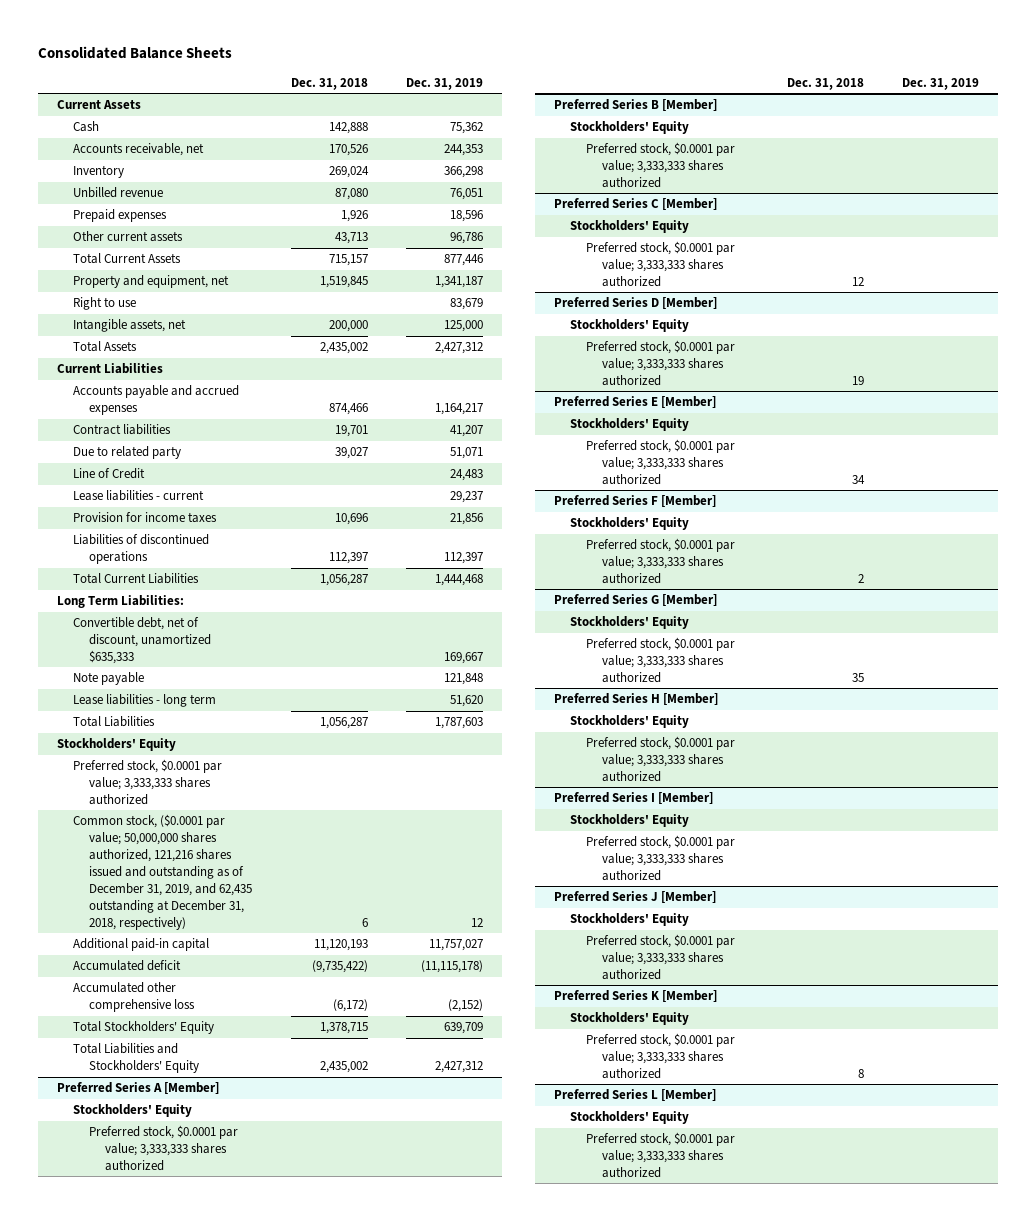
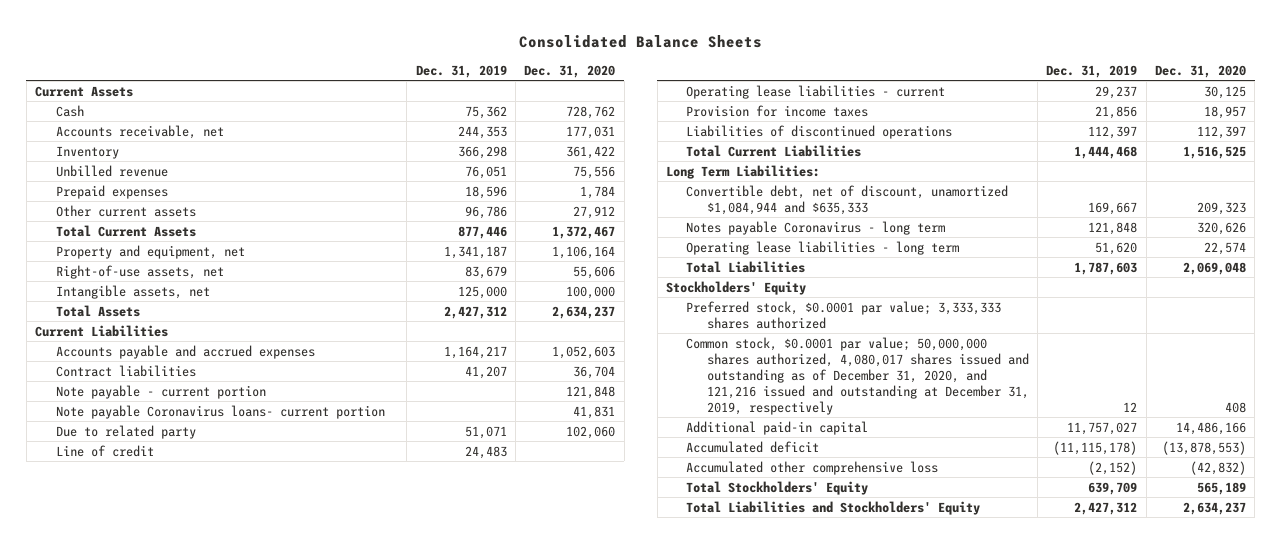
- | Dec. 31, 2018 | Dec. 31, 2019
+ | Dec. 31, 2019 | Dec. 31, 2020
- Right to use | | 83,679
+ Right-of-use assets, net | 83,679 | 55,606
+ Note payable - current portion | | 121,848
+ Note payable Coronavirus loans- current portion | | 41,831
- Line of Credit | | 24,483
- Lease liabilities - current | | 29,237
+ Line of credit | 24,483 |
+ Operating lease liabilities - current | 29,237 | 30,125
- Convertible debt, net of discount, unamortized $635,333 | | 169,667
- Note payable | | 121,848
- Lease liabilities - long term | | 51,620
+ Convertible debt, net of discount, unamortized $1,084,944 and $635,333 | 169,667 | 209,323
+ Notes payable Coronavirus - long term | 121,848 | 320,626
+ Operating lease liabilities - long term | 51,620 | 22,574
- Common stock, ($0.0001 par value; 50,000,000 shares authorized, 121,216 shares issued and outstanding as of December 31, 2019, and 62,435 outstanding at December 31, 2018, respectively) | 6 | 12
+ Common stock, $0.0001 par value; 50,000,000 shares authorized, 4,080,017 shares issued and outstanding as of December 31, 2020, and 121,216 issued and outstanding at December 31, 2019, respectively | 12 | 408
- Preferred Series A [Member]
- Stockholders' Equity
- Preferred stock, $0.0001 par value; 3,333,333 shares authorized
- Preferred Series B [Member]
- Stockholders' Equity
- Preferred stock, $0.0001 par value; 3,333,333 shares authorized
- Preferred Series C [Member]
- Stockholders' Equity
- Preferred stock, $0.0001 par value; 3,333,333 shares authorized | 12 |
- Preferred Series D [Member]
- Stockholders' Equity
- Preferred stock, $0.0001 par value; 3,333,333 shares authorized | 19 |
- Preferred Series E [Member]
- Stockholders' Equity
- Preferred stock, $0.0001 par value; 3,333,333 shares authorized | 34 |
- Preferred Series F [Member]
- Stockholders' Equity
- Preferred stock, $0.0001 par value; 3,333,333 shares authorized | 2 |
- Preferred Series G [Member]
- Stockholders' Equity
- Preferred stock, $0.0001 par value; 3,333,333 shares authorized | 35 |
- Preferred Series H [Member]
- Stockholders' Equity
- Preferred stock, $0.0001 par value; 3,333,333 shares authorized
- Preferred Series I [Member]
- Stockholders' Equity
- Preferred stock, $0.0001 par value; 3,333,333 shares authorized
- Preferred Series J [Member]
- Stockholders' Equity
- Preferred stock, $0.0001 par value; 3,333,333 shares authorized
- Preferred Series K [Member]
- Stockholders' Equity
- Preferred stock, $0.0001 par value; 3,333,333 shares authorized | 8 |
- Preferred Series L [Member]
- Stockholders' Equity
- Preferred stock, $0.0001 par value; 3,333,333 shares authorized

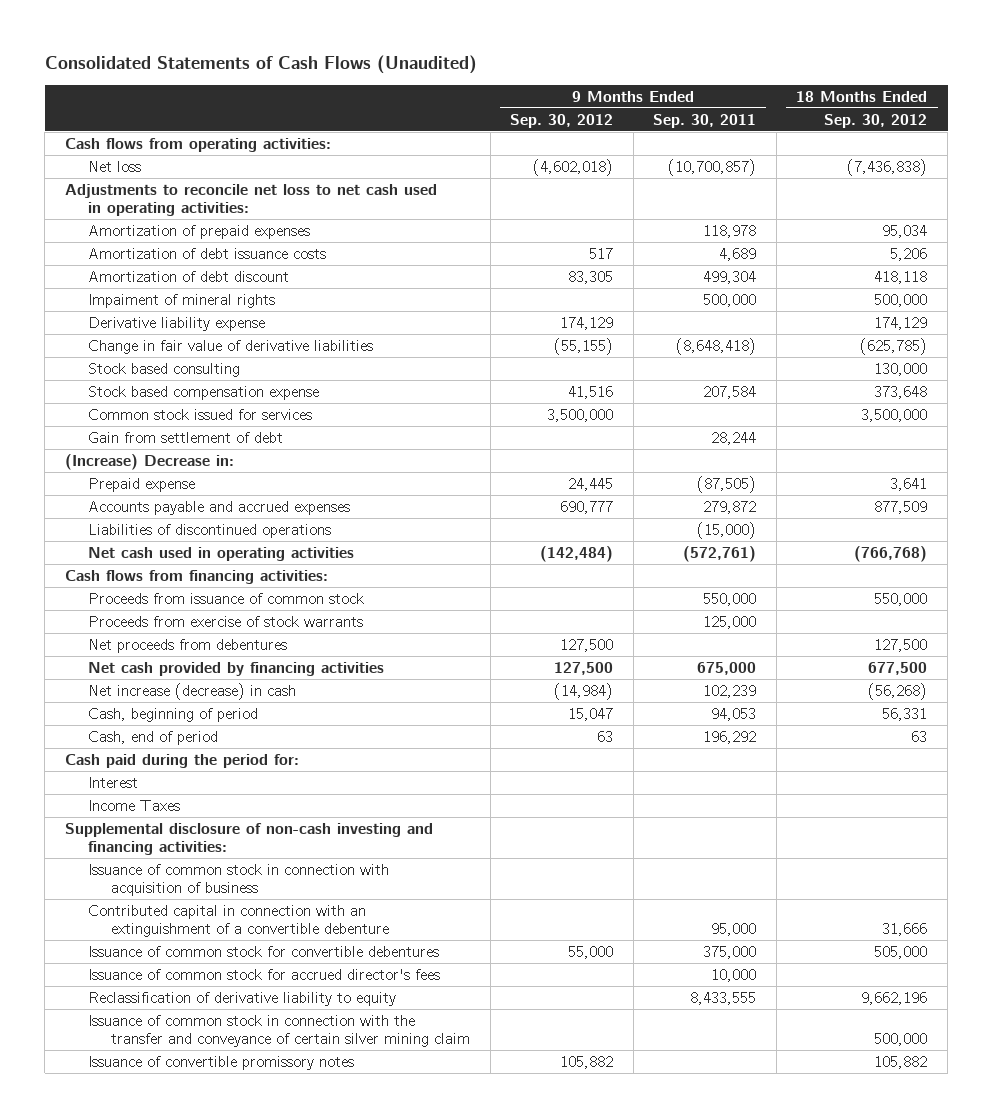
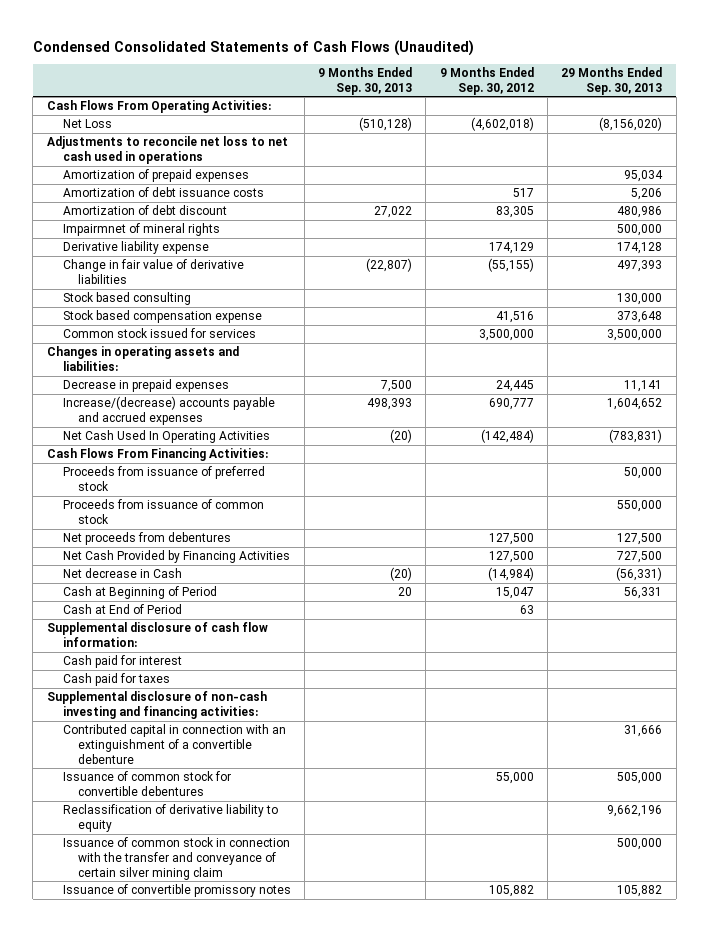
- Consolidated Statements of Cash Flows (Unaudited)
+ Condensed Consolidated Statements of Cash Flows (Unaudited)
- | 9 Months Ended Sep. 30, 2012 | 9 Months Ended Sep. 30, 2011 | 18 Months Ended Sep. 30, 2012
+ | 9 Months Ended Sep. 30, 2013 | 9 Months Ended Sep. 30, 2012 | 29 Months Ended Sep. 30, 2013
- Cash flows from operating activities:
- Net loss | (4,602,018) | (10,700,857) | (7,436,838)
- Adjustments to reconcile net loss to net cash used in operating activities:
+ Cash Flows From Operating Activities:
+ Net Loss | (510,128) | (4,602,018) | (8,156,020)
+ Adjustments to reconcile net loss to net cash used in operations
- Impaiment of mineral rights | | 500,000 | 500,000
+ Impairmnet of mineral rights | | | 500,000
- Gain from settlement of debt | | 28,244 |
- (Increase) Decrease in:
- Prepaid expense | 24,445 | (87,505) | 3,641
- Accounts payable and accrued expenses | 690,777 | 279,872 | 877,509
- Liabilities of discontinued operations | | (15,000) |
- Net cash used in operating activities | (142,484) | (572,761) | (766,768)
- Cash flows from financing activities:
+ Changes in operating assets and liabilities:
+ Decrease in prepaid expenses | 7,500 | 24,445 | 11,141
+ Increase/(decrease) accounts payable and accrued expenses | 498,393 | 690,777 | 1,604,652
+ Net Cash Used In Operating Activities | (20) | (142,484) | (783,831)
+ Cash Flows From Financing Activities:
+ Proceeds from issuance of preferred stock | | | 50,000
- Proceeds from exercise of stock warrants | | 125,000 |
- Net cash provided by financing activities | 127,500 | 675,000 | 677,500
- Net increase (decrease) in cash | (14,984) | 102,239 | (56,268)
- Cash, beginning of period | 15,047 | 94,053 | 56,331
- Cash, end of period | 63 | 196,292 | 63
- Cash paid during the period for:
- Interest
- Income Taxes
+ Net Cash Provided by Financing Activities | | 127,500 | 727,500
+ Net decrease in Cash | (20) | (14,984) | (56,331)
+ Cash at Beginning of Period | 20 | 15,047 | 56,331
+ Cash at End of Period | | 63 |
+ Supplemental disclosure of cash flow information:
+ Cash paid for interest
+ Cash paid for taxes
- Issuance of common stock in connection with acquisition of business
- Issuance of common stock for accrued director's fees | | 10,000 |

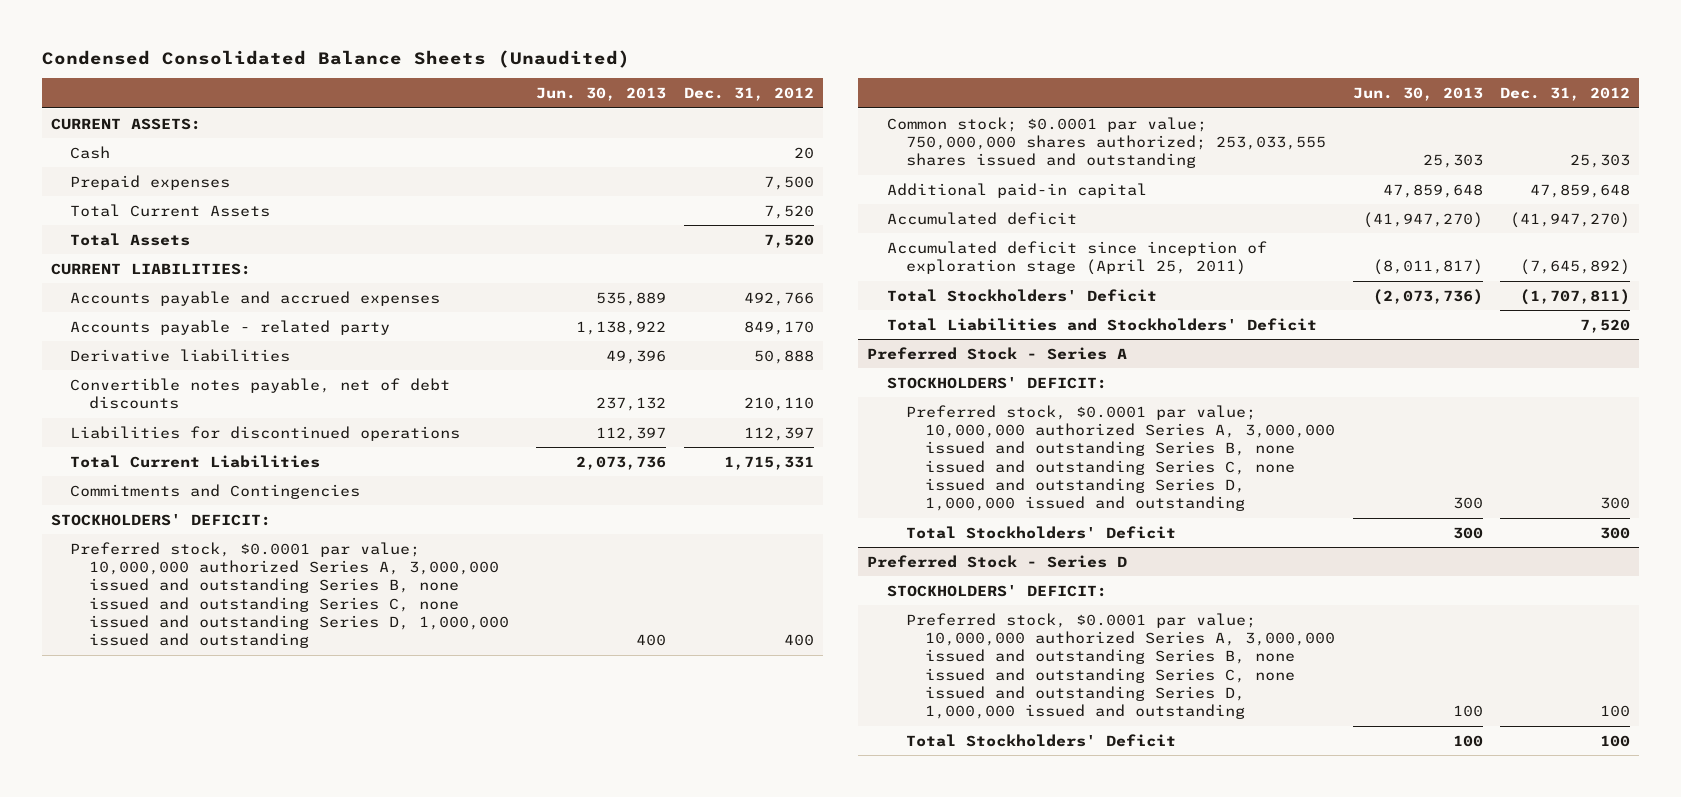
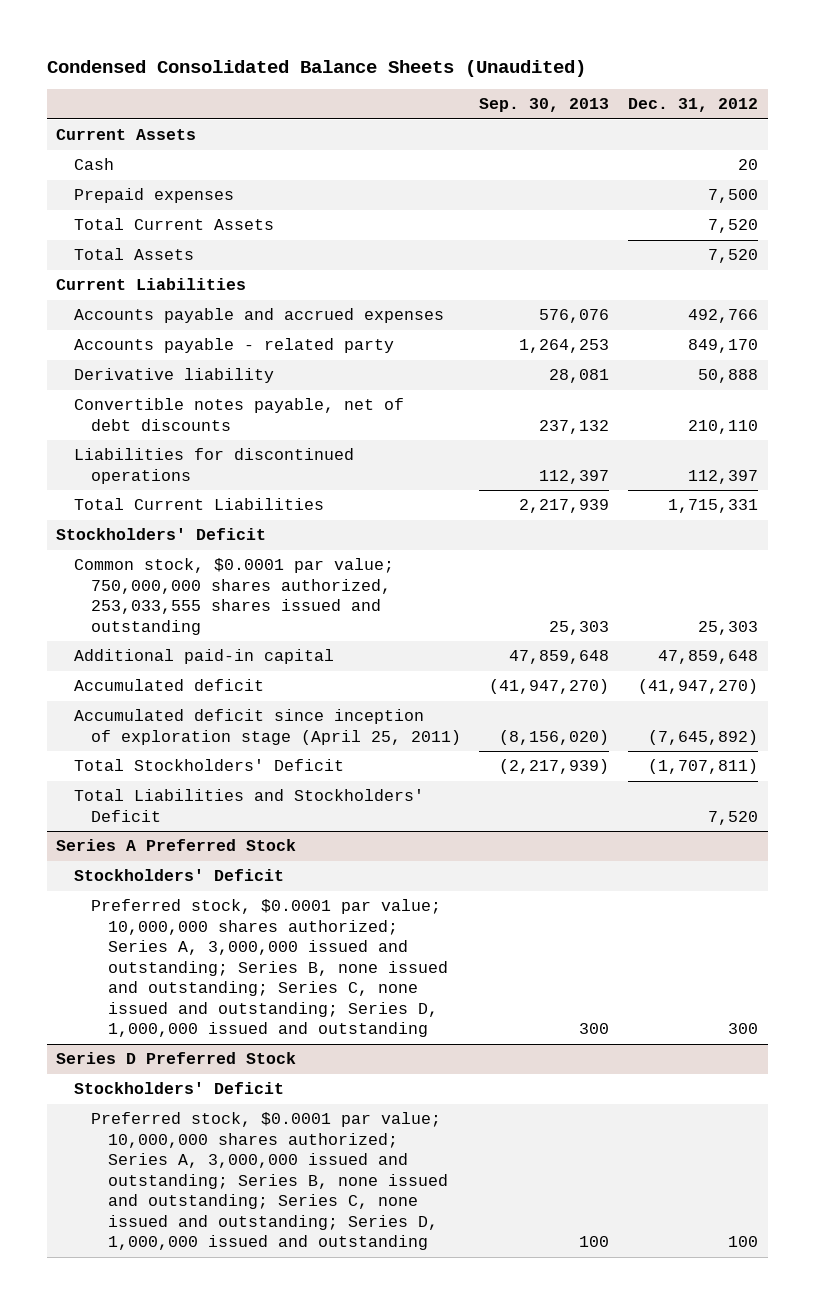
- | Jun. 30, 2013 | Dec. 31, 2012
+ | Sep. 30, 2013 | Dec. 31, 2012
- CURRENT ASSETS:
+ Current Assets
- CURRENT LIABILITIES:
+ Current Liabilities
- Derivative liabilities | 49,396 | 50,888
+ Derivative liability | 28,081 | 50,888
- Commitments and Contingencies
- STOCKHOLDERS' DEFICIT:
- Preferred stock, $0.0001 par value; 10,000,000 authorized Series A, 3,000,000 issued and outstanding Series B, none issued and outstanding Series C, none issued and outstanding Series D, 1,000,000 issued and outstanding | 400 | 400
- Common stock; $0.0001 par value; 750,000,000 shares authorized; 253,033,555 shares issued and outstanding | 25,303 | 25,303
+ Stockholders' Deficit
+ Common stock, $0.0001 par value; 750,000,000 shares authorized, 253,033,555 shares issued and outstanding | 25,303 | 25,303
- Preferred Stock - Series A
- STOCKHOLDERS' DEFICIT:
- Preferred stock, $0.0001 par value; 10,000,000 authorized Series A, 3,000,000 issued and outstanding Series B, none issued and outstanding Series C, none issued and outstanding Series D, 1,000,000 issued and outstanding | 300 | 300
- Total Stockholders' Deficit | 300 | 300
- Preferred Stock - Series D
- STOCKHOLDERS' DEFICIT:
- Preferred stock, $0.0001 par value; 10,000,000 authorized Series A, 3,000,000 issued and outstanding Series B, none issued and outstanding Series C, none issued and outstanding Series D, 1,000,000 issued and outstanding | 100 | 100
- Total Stockholders' Deficit | 100 | 100
+ Series A Preferred Stock
+ Stockholders' Deficit
+ Preferred stock, $0.0001 par value; 10,000,000 shares authorized; Series A, 3,000,000 issued and outstanding; Series B, none issued and outstanding; Series C, none issued and outstanding; Series D, 1,000,000 issued and outstanding | 300 | 300
+ Series D Preferred Stock
+ Stockholders' Deficit
+ Preferred stock, $0.0001 par value; 10,000,000 shares authorized; Series A, 3,000,000 issued and outstanding; Series B, none issued and outstanding; Series C, none issued and outstanding; Series D, 1,000,000 issued and outstanding | 100 | 100

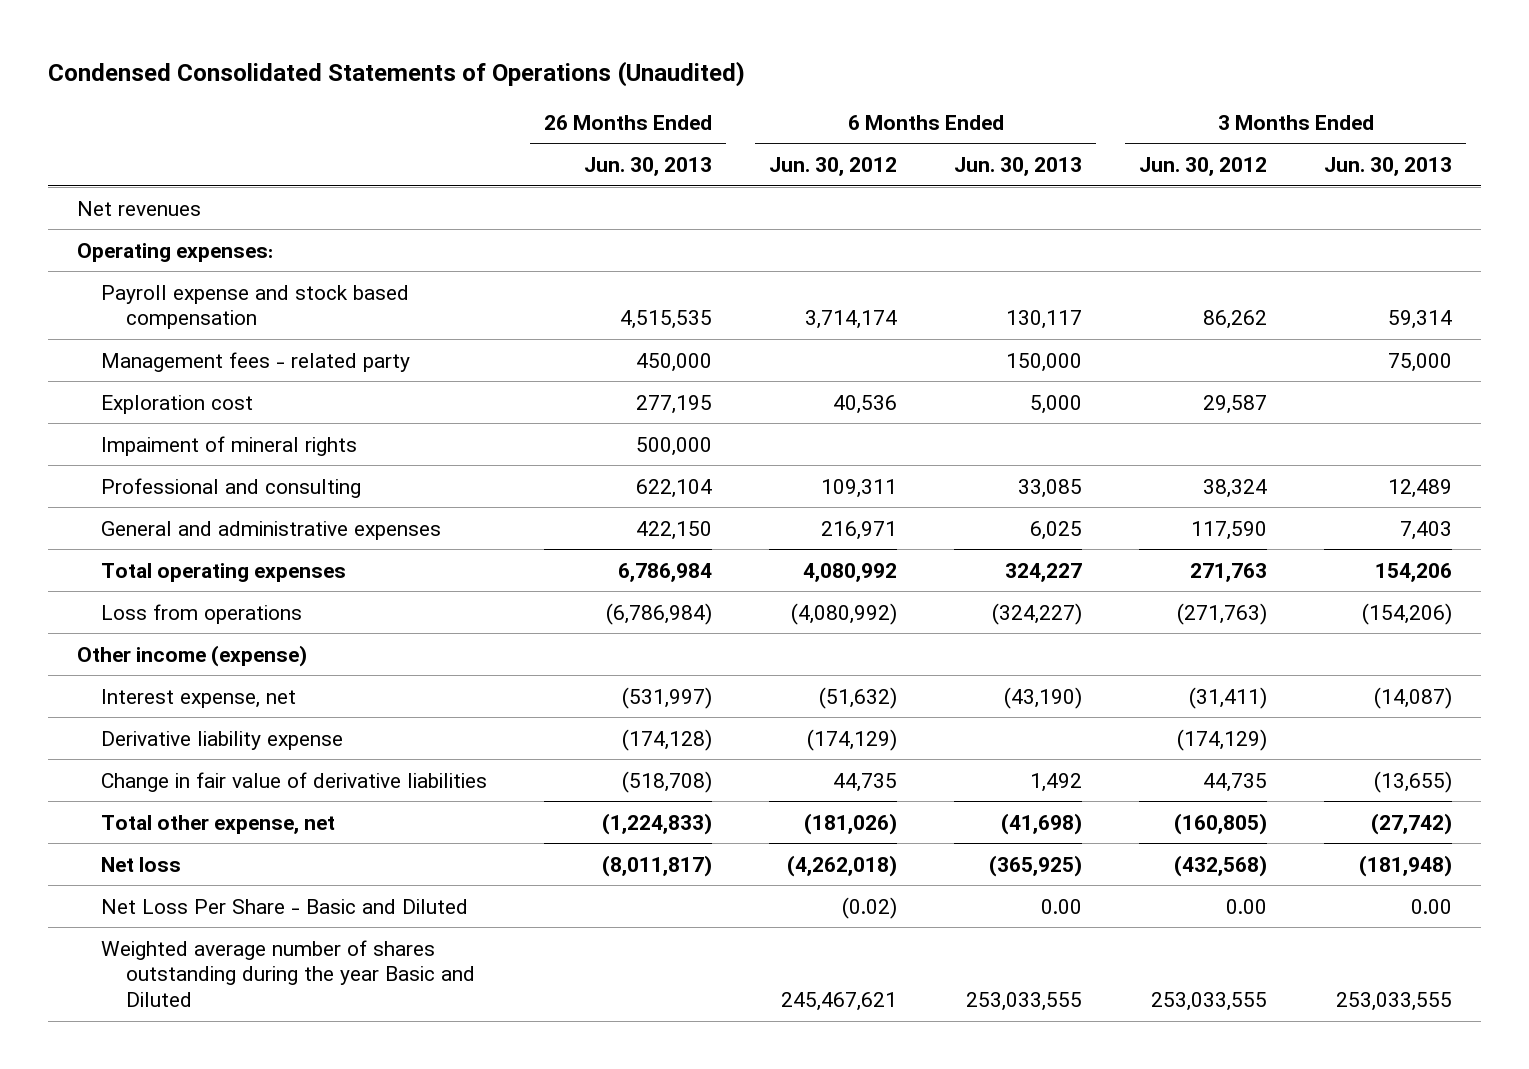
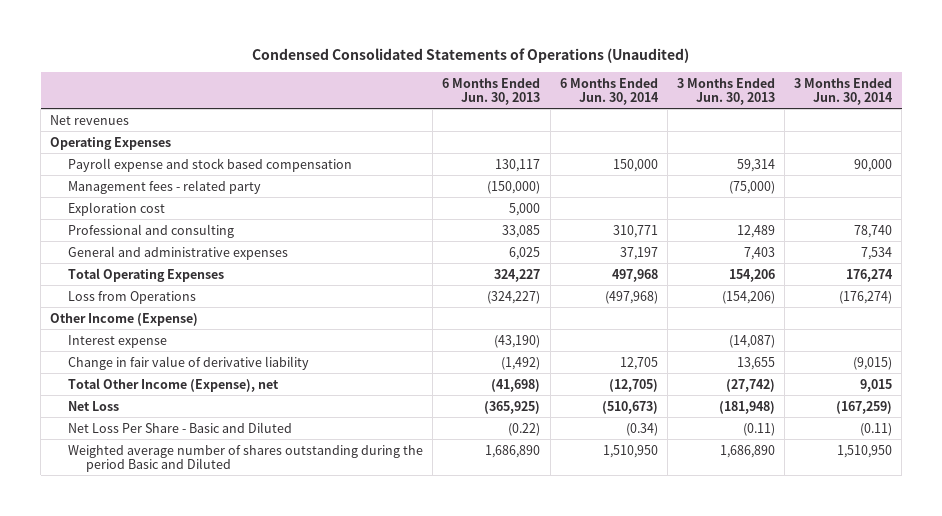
- | 26 Months Ended Jun. 30, 2013 | 6 Months Ended Jun. 30, 2012 | 6 Months Ended Jun. 30, 2013 | 3 Months Ended Jun. 30, 2012 | 3 Months Ended Jun. 30, 2013
+ | 6 Months Ended Jun. 30, 2013 | 6 Months Ended Jun. 30, 2014 | 3 Months Ended Jun. 30, 2013 | 3 Months Ended Jun. 30, 2014
- Operating expenses:
+ Operating Expenses
- Management fees - related party | 450,000 | | 150,000 | | 75,000
+ Management fees - related party | (150,000) | | (75,000) |
- Impaiment of mineral rights | 500,000 | | | |
- Total operating expenses | 6,786,984 | 4,080,992 | 324,227 | 271,763 | 154,206
- Loss from operations | (6,786,984) | (4,080,992) | (324,227) | (271,763) | (154,206)
- Other income (expense)
- Interest expense, net | (531,997) | (51,632) | (43,190) | (31,411) | (14,087)
- Derivative liability expense | (174,128) | (174,129) | | (174,129) |
- Change in fair value of derivative liabilities | (518,708) | 44,735 | 1,492 | 44,735 | (13,655)
- Total other expense, net | (1,224,833) | (181,026) | (41,698) | (160,805) | (27,742)
- Net loss | (8,011,817) | (4,262,018) | (365,925) | (432,568) | (181,948)
- Net Loss Per Share - Basic and Diluted | | (0.02) | 0.00 | 0.00 | 0.00
- Weighted average number of shares outstanding during the year Basic and Diluted | | 245,467,621 | 253,033,555 | 253,033,555 | 253,033,555
+ Total Operating Expenses | 324,227 | 497,968 | 154,206 | 176,274
+ Loss from Operations | (324,227) | (497,968) | (154,206) | (176,274)
+ Other Income (Expense)
+ Interest expense | (43,190) | | (14,087) |
+ Change in fair value of derivative liability | (1,492) | 12,705 | 13,655 | (9,015)
+ Total Other Income (Expense), net | (41,698) | (12,705) | (27,742) | 9,015
+ Net Loss | (365,925) | (510,673) | (181,948) | (167,259)
+ Net Loss Per Share - Basic and Diluted | (0.22) | (0.34) | (0.11) | (0.11)
+ Weighted average number of shares outstanding during the period Basic and Diluted | 1,686,890 | 1,510,950 | 1,686,890 | 1,510,950

